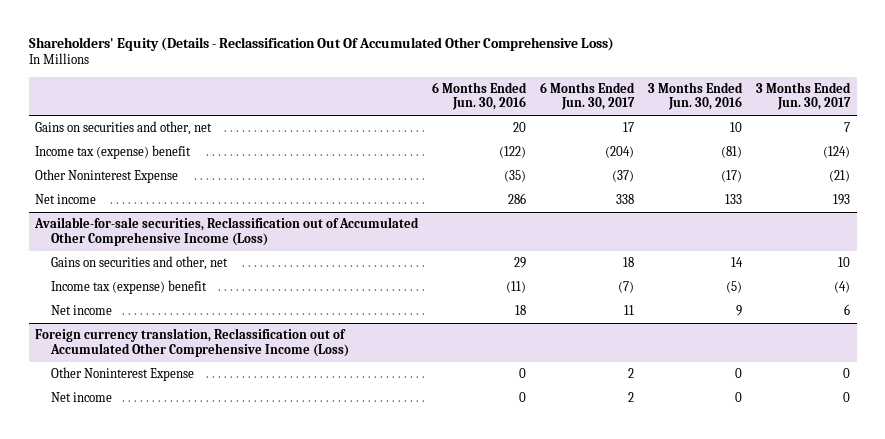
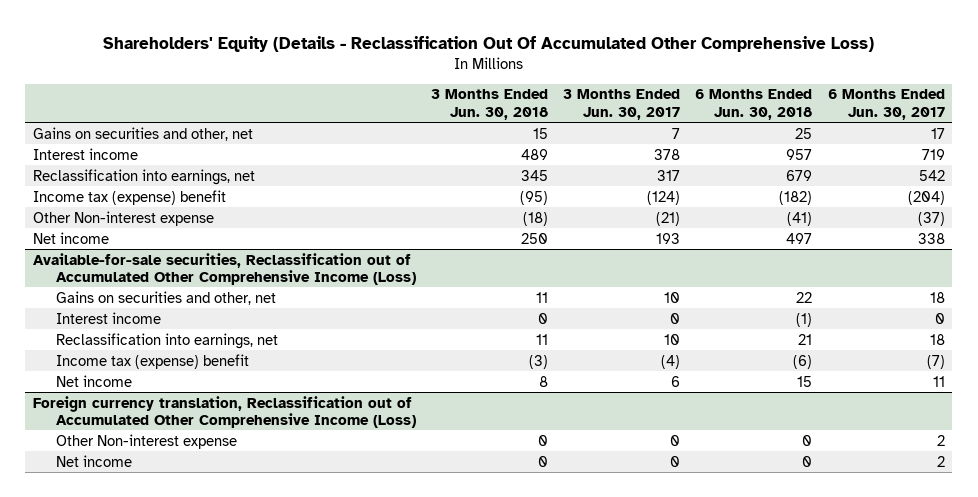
- | 6 Months Ended Jun. 30, 2016 | 6 Months Ended Jun. 30, 2017 | 3 Months Ended Jun. 30, 2016 | 3 Months Ended Jun. 30, 2017
+ | 3 Months Ended Jun. 30, 2018 | 3 Months Ended Jun. 30, 2017 | 6 Months Ended Jun. 30, 2018 | 6 Months Ended Jun. 30, 2017
+ Interest income | 489 | 378 | 957 | 719
+ Reclassification into earnings, net | 345 | 317 | 679 | 542
- Other Noninterest Expense | (35) | (37) | (17) | (21)
+ Other Non-interest expense | (18) | (21) | (41) | (37)
@ Available-for-sale securities, Reclassification out of Accumulated Other Comprehensive Income (Loss)
+ Interest income | 0 | 0 | (1) | 0
+ Reclassification into earnings, net | 11 | 10 | 21 | 18
@ Foreign currency translation, Reclassification out of Accumulated Other Comprehensive Income (Loss)
- Other Noninterest Expense | 0 | 2 | 0 | 0
+ Other Non-interest expense | 0 | 0 | 0 | 2

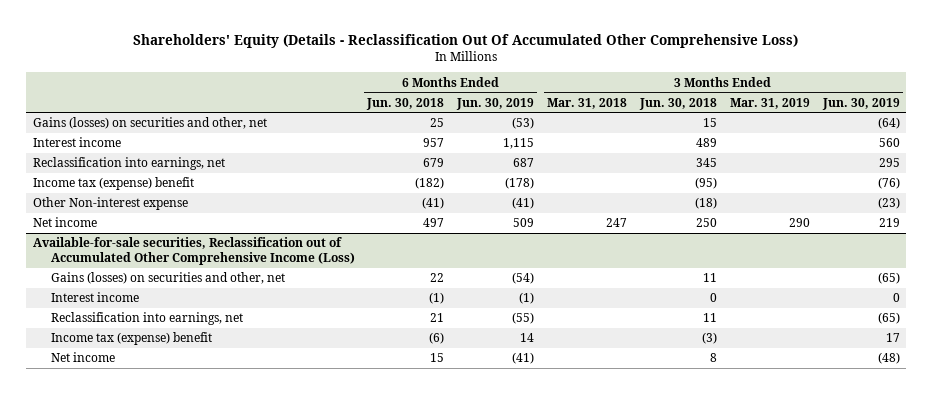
- | 3 Months Ended Jun. 30, 2018 | 3 Months Ended Jun. 30, 2017 | 6 Months Ended Jun. 30, 2018 | 6 Months Ended Jun. 30, 2017
+ | 6 Months Ended Jun. 30, 2018 | 6 Months Ended Jun. 30, 2019 | 3 Months Ended Mar. 31, 2018 | 3 Months Ended Jun. 30, 2018 | 3 Months Ended Mar. 31, 2019 | 3 Months Ended Jun. 30, 2019
- Gains on securities and other, net | 15 | 7 | 25 | 17
+ Gains (losses) on securities and other, net | 25 | (53) | | 15 | | (64)
@ Available-for-sale securities, Reclassification out of Accumulated Other Comprehensive Income (Loss)
- Gains on securities and other, net | 11 | 10 | 22 | 18
+ Gains (losses) on securities and other, net | 22 | (54) | | 11 | | (65)
- Foreign currency translation, Reclassification out of Accumulated Other Comprehensive Income (Loss)
- Other Non-interest expense | 0 | 0 | 0 | 2
- Net income | 0 | 0 | 0 | 2

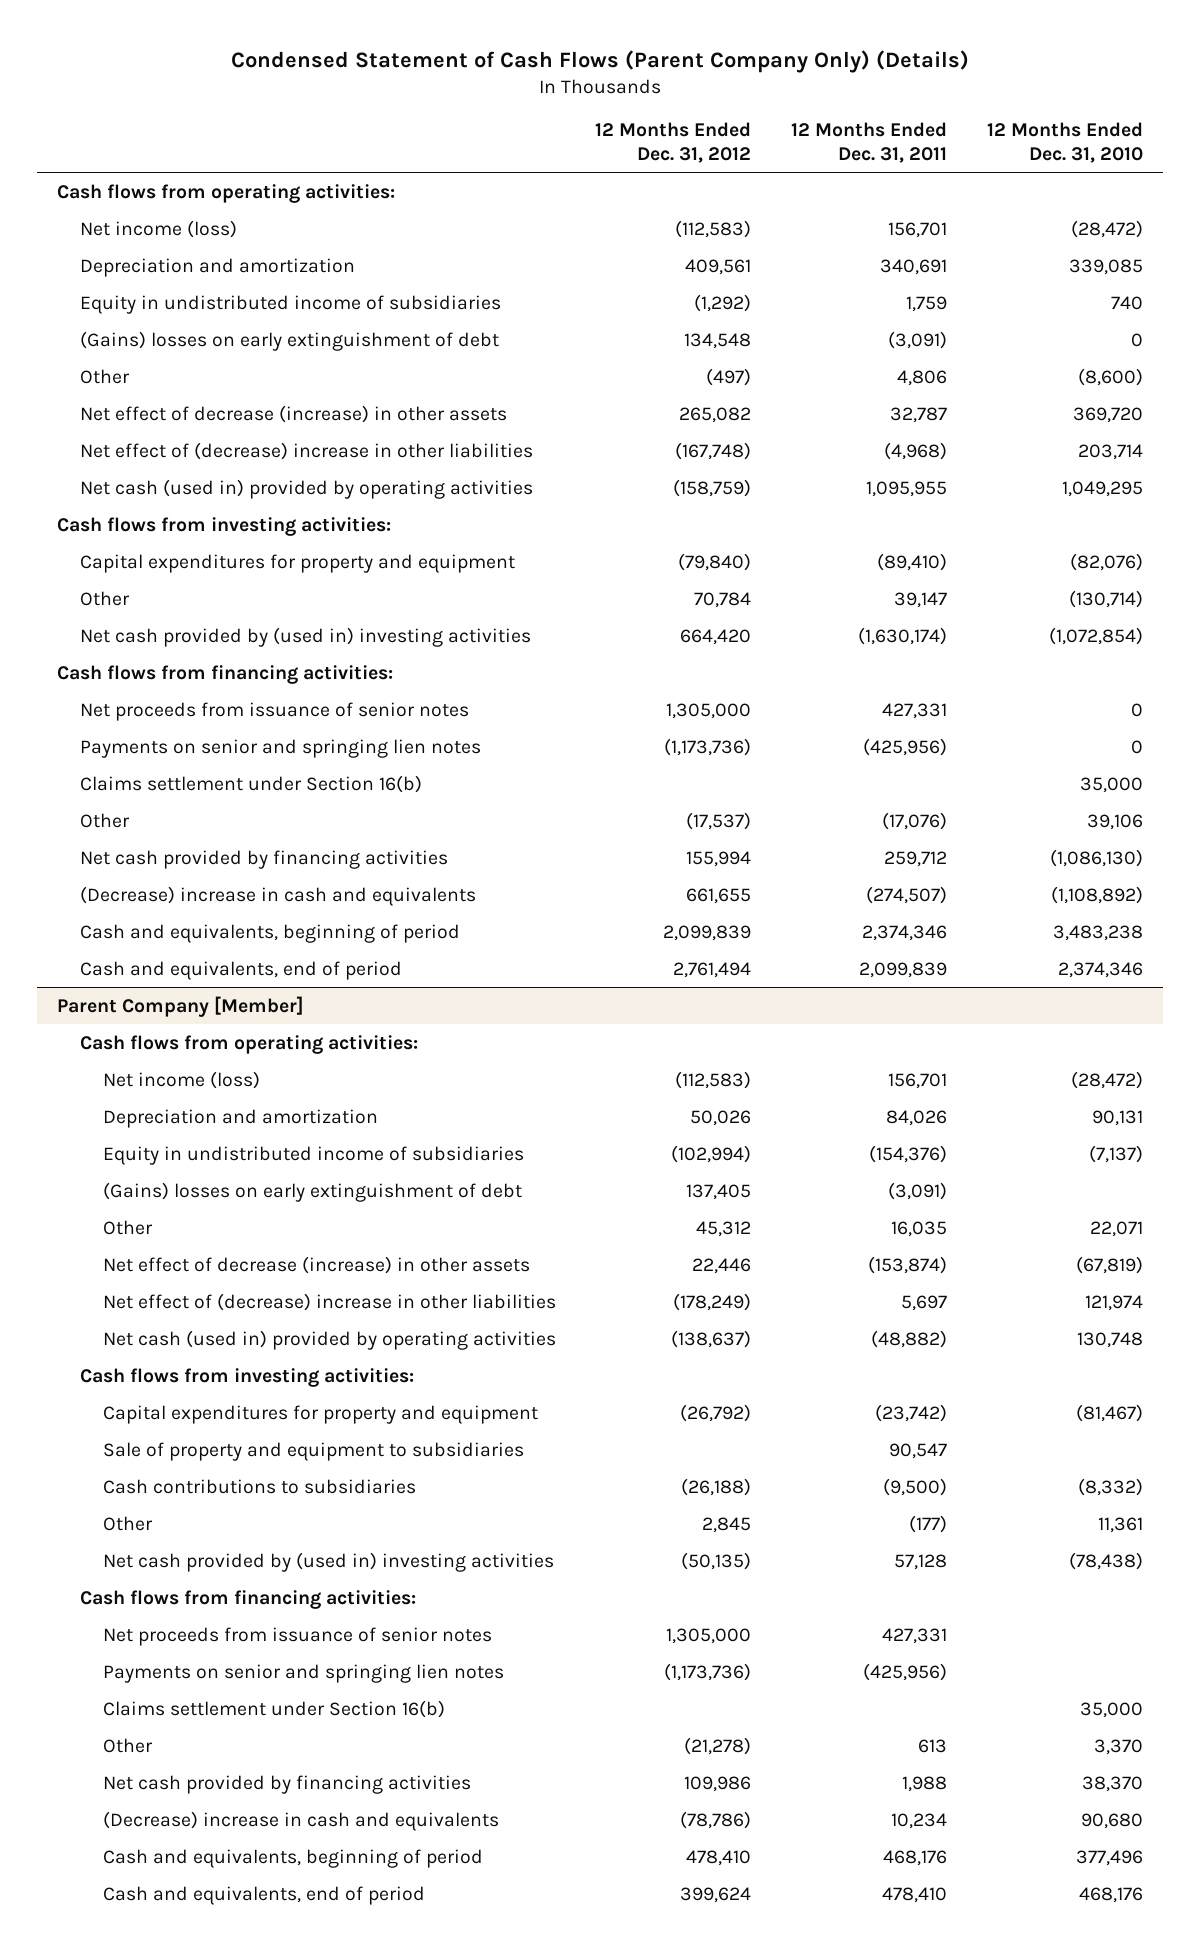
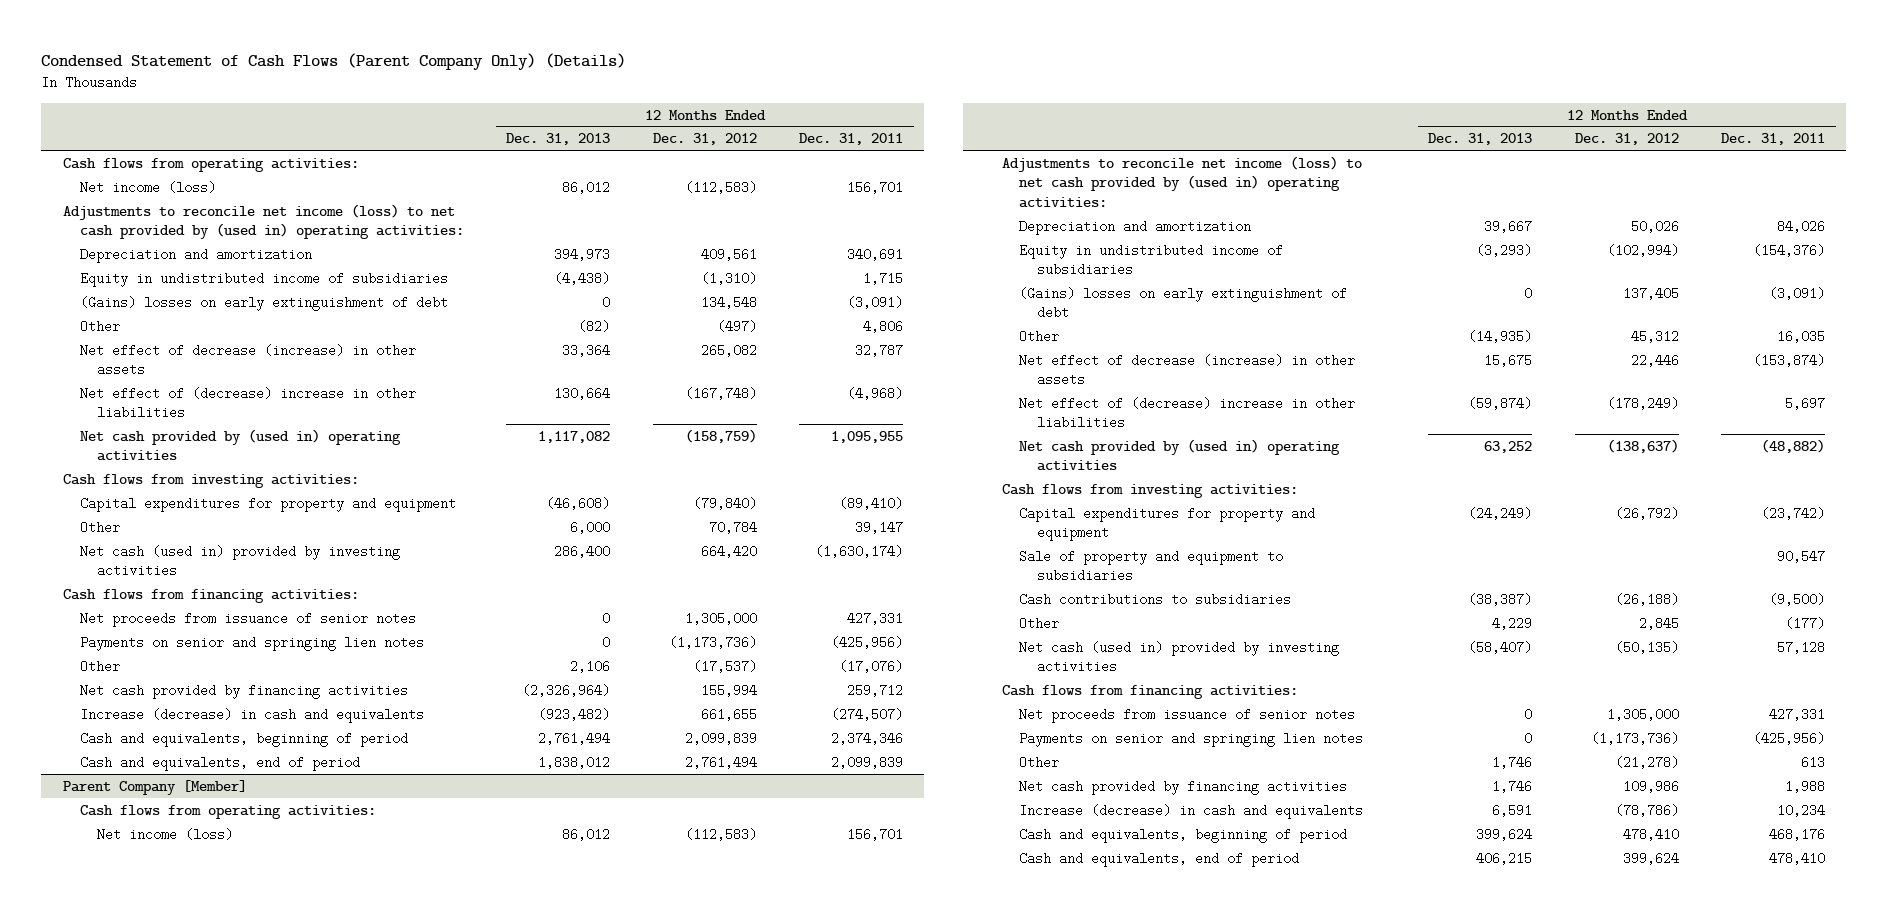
- | 12 Months Ended Dec. 31, 2012 | 12 Months Ended Dec. 31, 2011 | 12 Months Ended Dec. 31, 2010
+ | 12 Months Ended Dec. 31, 2013 | 12 Months Ended Dec. 31, 2012 | 12 Months Ended Dec. 31, 2011
+ Adjustments to reconcile net income (loss) to net cash provided by (used in) operating activities:
- Equity in undistributed income of subsidiaries | (1,292) | 1,759 | 740
+ Equity in undistributed income of subsidiaries | (4,438) | (1,310) | 1,715
- Net cash (used in) provided by operating activities | (158,759) | 1,095,955 | 1,049,295
+ Net cash provided by (used in) operating activities | 1,117,082 | (158,759) | 1,095,955
- Net cash provided by (used in) investing activities | 664,420 | (1,630,174) | (1,072,854)
+ Net cash (used in) provided by investing activities | 286,400 | 664,420 | (1,630,174)
- Claims settlement under Section 16(b) | | | 35,000
- (Decrease) increase in cash and equivalents | 661,655 | (274,507) | (1,108,892)
+ Increase (decrease) in cash and equivalents | (923,482) | 661,655 | (274,507)
@ Parent Company [Member]
+ Adjustments to reconcile net income (loss) to net cash provided by (used in) operating activities:
- Net cash (used in) provided by operating activities | (138,637) | (48,882) | 130,748
+ Net cash provided by (used in) operating activities | 63,252 | (138,637) | (48,882)
- Net cash provided by (used in) investing activities | (50,135) | 57,128 | (78,438)
+ Net cash (used in) provided by investing activities | (58,407) | (50,135) | 57,128
- Claims settlement under Section 16(b) | | | 35,000
- (Decrease) increase in cash and equivalents | (78,786) | 10,234 | 90,680
+ Increase (decrease) in cash and equivalents | 6,591 | (78,786) | 10,234

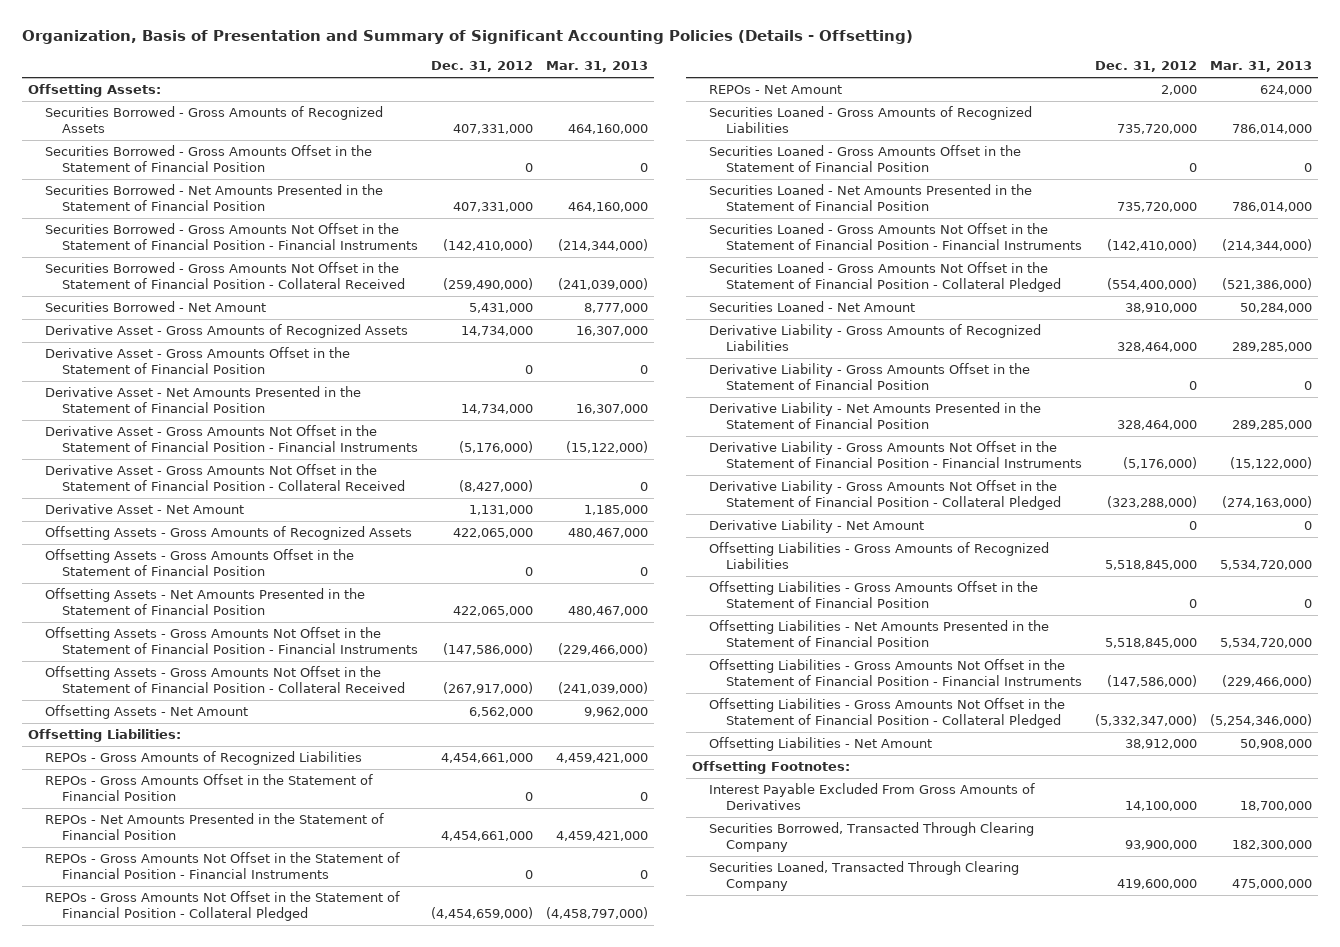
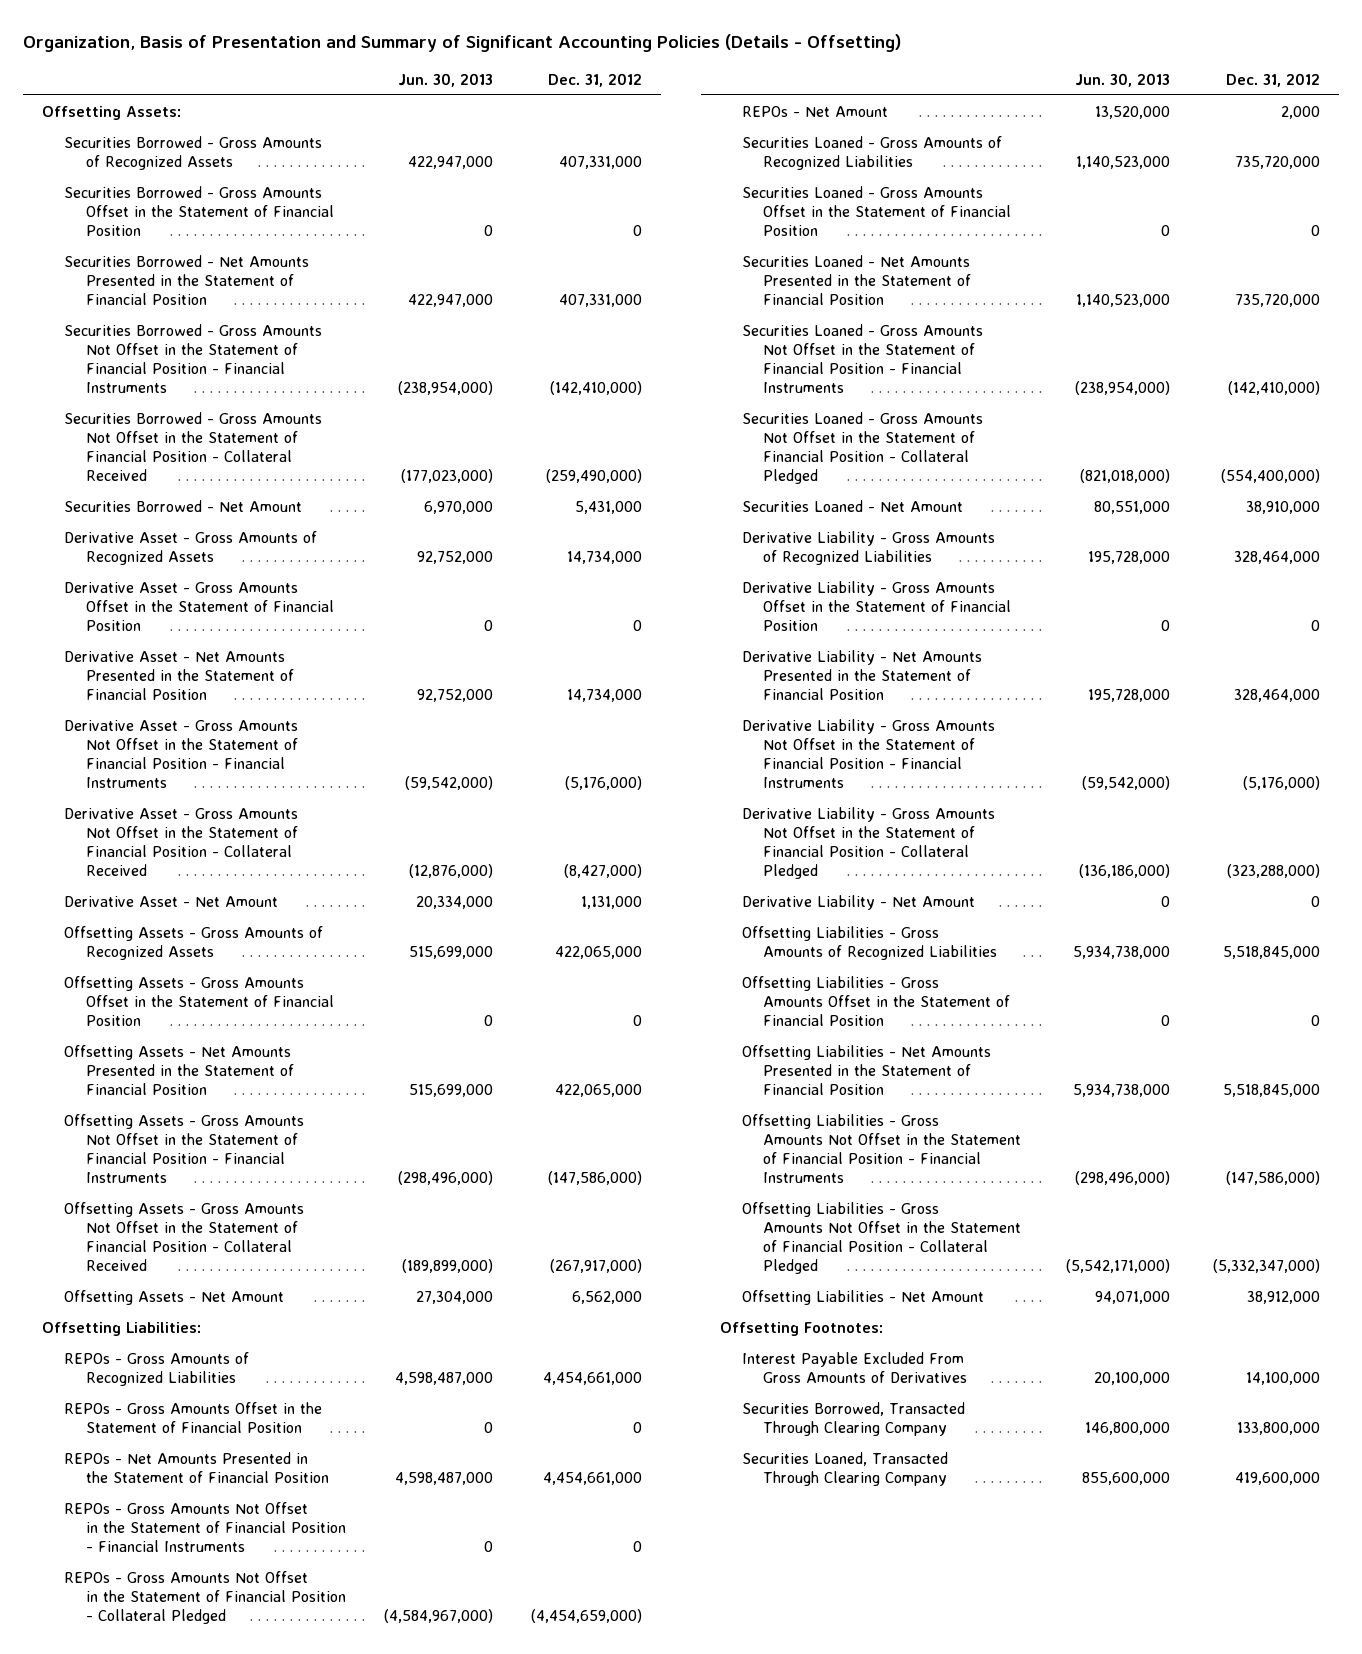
- | Dec. 31, 2012 | Mar. 31, 2013
+ | Jun. 30, 2013 | Dec. 31, 2012
- Securities Borrowed, Transacted Through Clearing Company | 93,900,000 | 182,300,000
+ Securities Borrowed, Transacted Through Clearing Company | 146,800,000 | 133,800,000

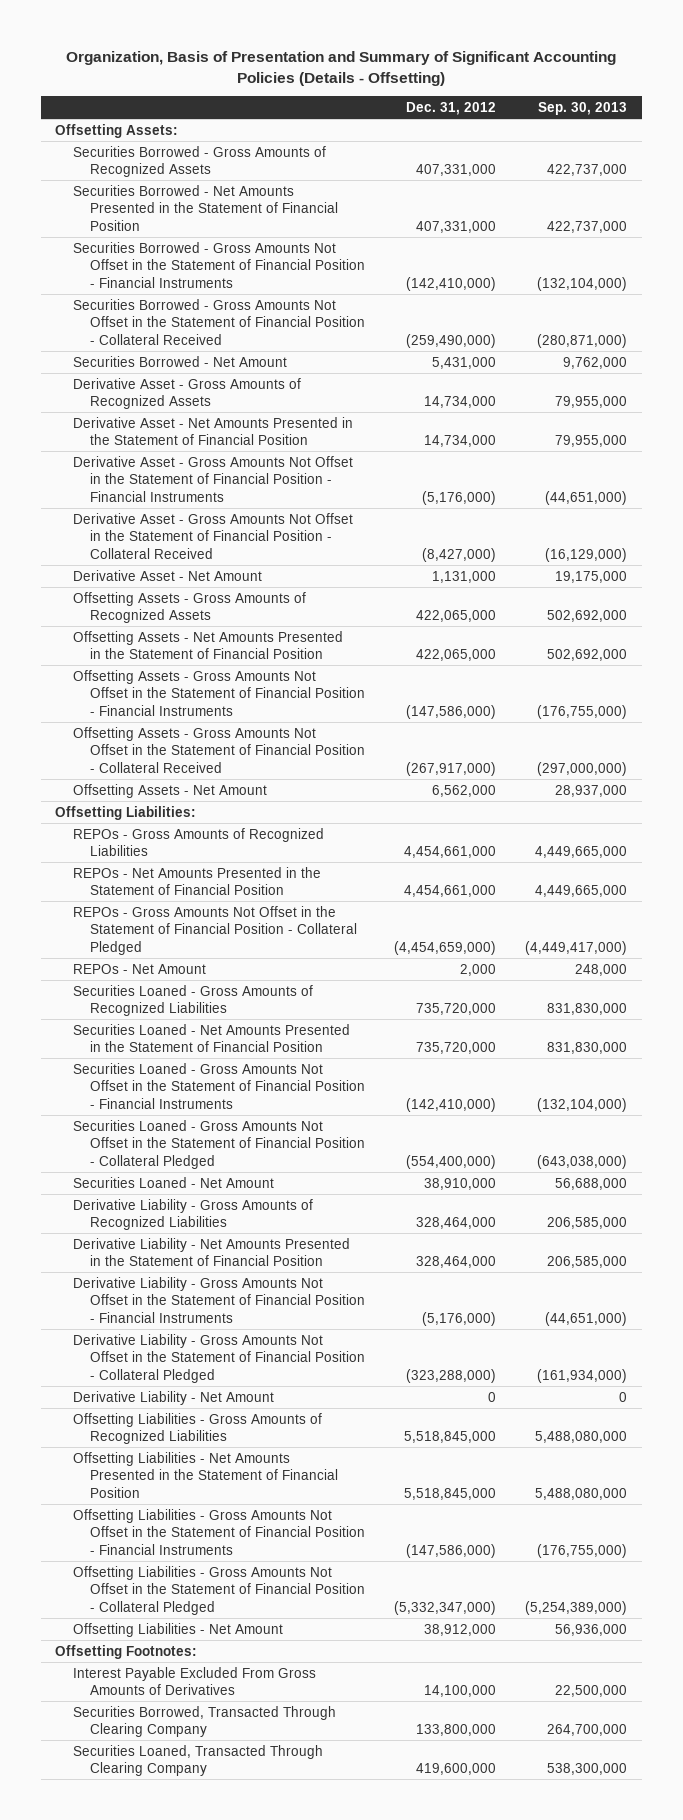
- | Jun. 30, 2013 | Dec. 31, 2012
+ | Dec. 31, 2012 | Sep. 30, 2013
- Securities Borrowed - Gross Amounts Offset in the Statement of Financial Position | 0 | 0
- Derivative Asset - Gross Amounts Offset in the Statement of Financial Position | 0 | 0
- Offsetting Assets - Gross Amounts Offset in the Statement of Financial Position | 0 | 0
- REPOs - Gross Amounts Offset in the Statement of Financial Position | 0 | 0
- REPOs - Gross Amounts Not Offset in the Statement of Financial Position - Financial Instruments | 0 | 0
- Securities Loaned - Gross Amounts Offset in the Statement of Financial Position | 0 | 0
- Derivative Liability - Gross Amounts Offset in the Statement of Financial Position | 0 | 0
- Offsetting Liabilities - Gross Amounts Offset in the Statement of Financial Position | 0 | 0

